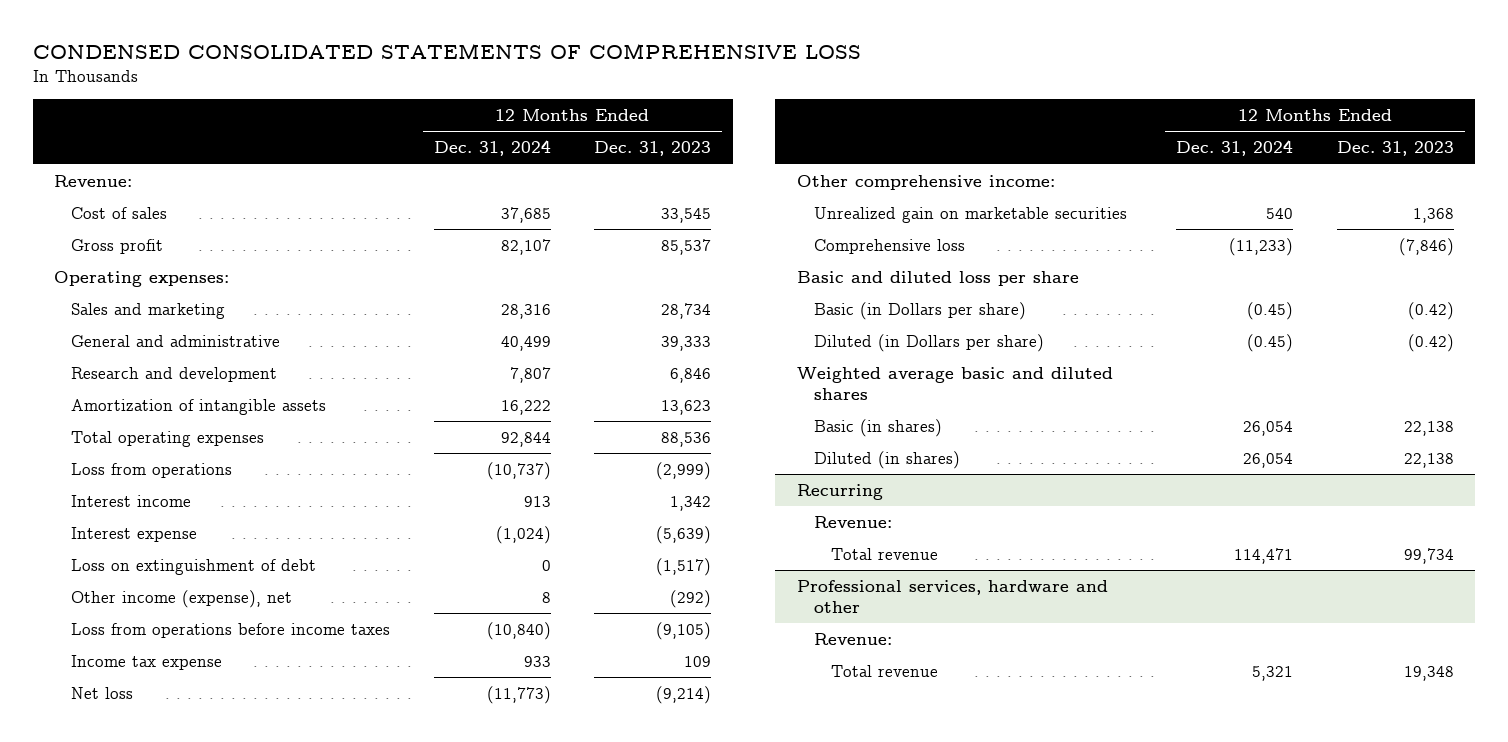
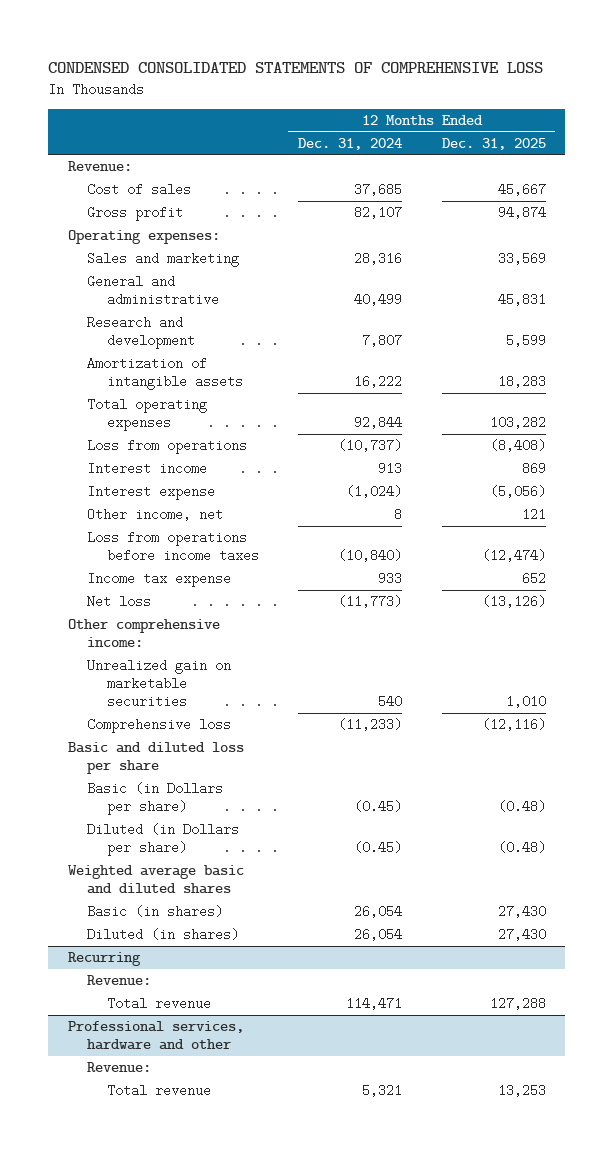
- | 12 Months Ended Dec. 31, 2024 | 12 Months Ended Dec. 31, 2023
+ | 12 Months Ended Dec. 31, 2024 | 12 Months Ended Dec. 31, 2025
- Loss on extinguishment of debt | 0 | (1,517)
- Other income (expense), net | 8 | (292)
+ Other income, net | 8 | 121

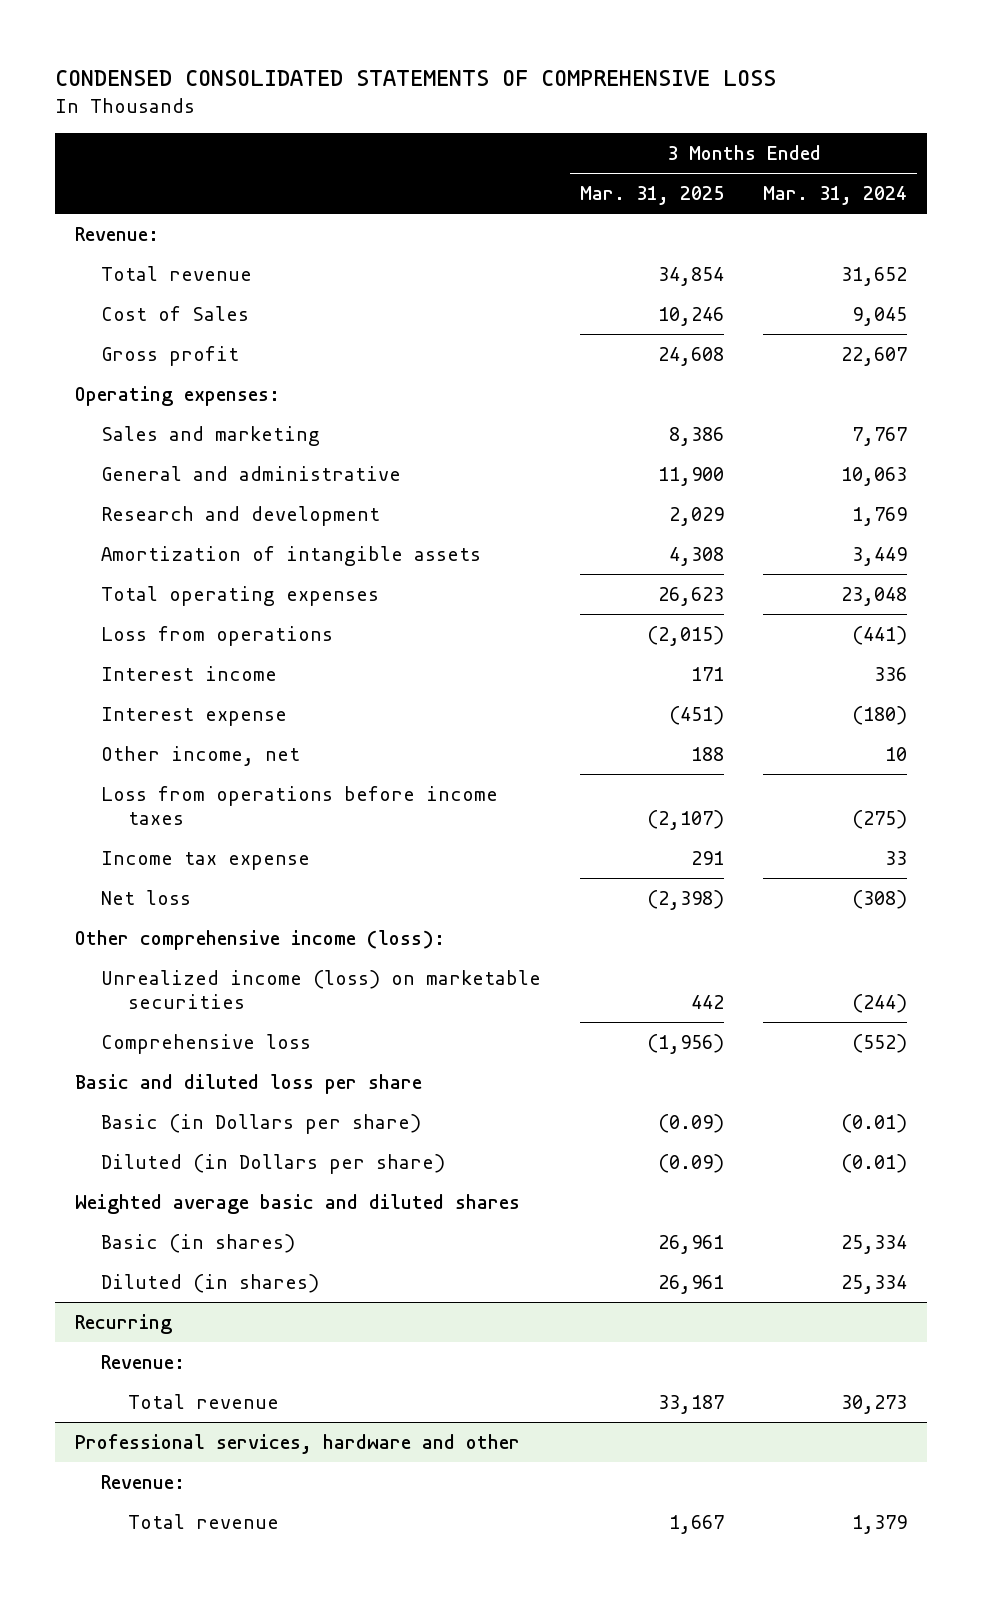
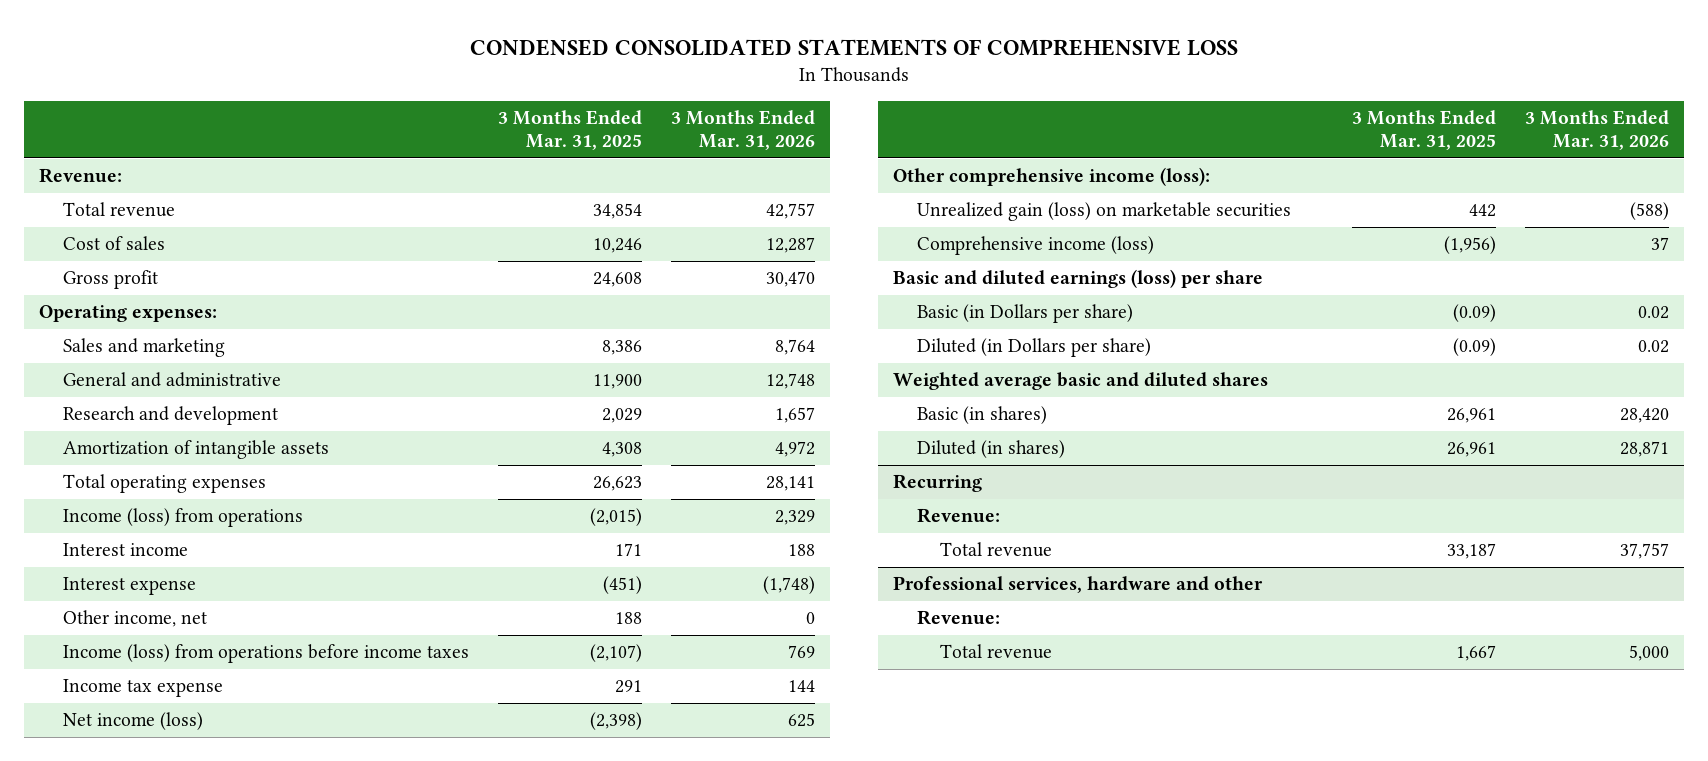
- | 3 Months Ended Mar. 31, 2025 | 3 Months Ended Mar. 31, 2024
+ | 3 Months Ended Mar. 31, 2025 | 3 Months Ended Mar. 31, 2026
- Cost of Sales | 10,246 | 9,045
+ Cost of sales | 10,246 | 12,287
- Loss from operations | (2,015) | (441)
+ Income (loss) from operations | (2,015) | 2,329
- Loss from operations before income taxes | (2,107) | (275)
+ Income (loss) from operations before income taxes | (2,107) | 769
- Net loss | (2,398) | (308)
+ Net income (loss) | (2,398) | 625
- Unrealized income (loss) on marketable securities | 442 | (244)
- Comprehensive loss | (1,956) | (552)
- Basic and diluted loss per share
+ Unrealized gain (loss) on marketable securities | 442 | (588)
+ Comprehensive income (loss) | (1,956) | 37
+ Basic and diluted earnings (loss) per share

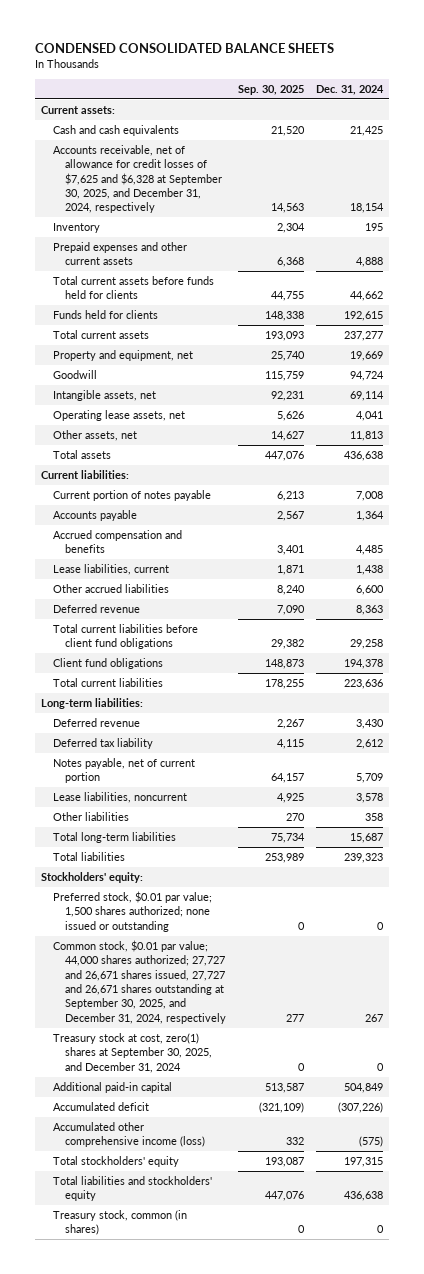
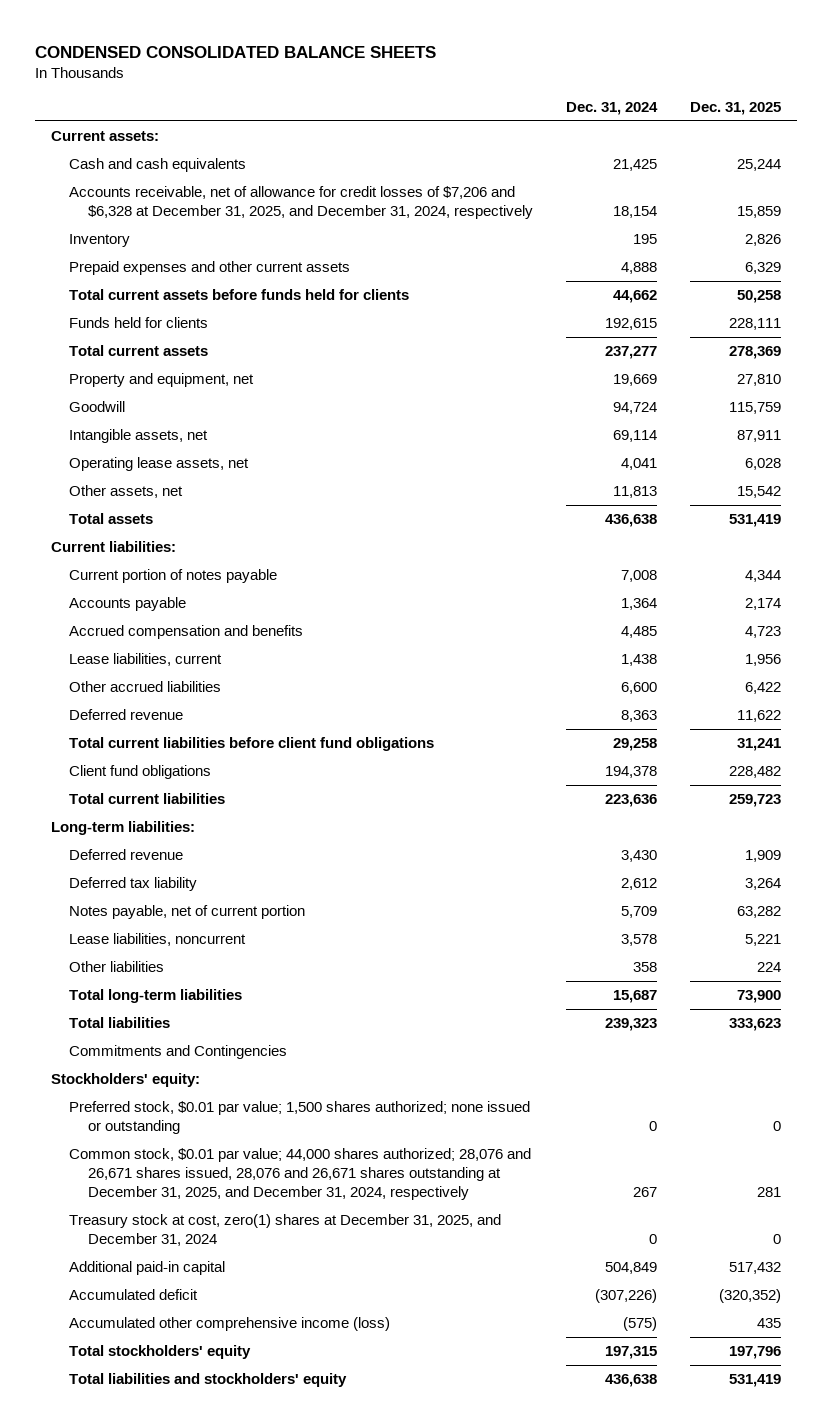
- | Sep. 30, 2025 | Dec. 31, 2024
+ | Dec. 31, 2024 | Dec. 31, 2025
- Accounts receivable, net of allowance for credit losses of $7,625 and $6,328 at September 30, 2025, and December 31, 2024, respectively | 14,563 | 18,154
+ Accounts receivable, net of allowance for credit losses of $7,206 and $6,328 at December 31, 2025, and December 31, 2024, respectively | 18,154 | 15,859
+ Commitments and Contingencies
- Common stock, $0.01 par value; 44,000 shares authorized; 27,727 and 26,671 shares issued, 27,727 and 26,671 shares outstanding at September 30, 2025, and December 31, 2024, respectively | 277 | 267
- Treasury stock at cost, zero(1) shares at September 30, 2025, and December 31, 2024 | 0 | 0
+ Common stock, $0.01 par value; 44,000 shares authorized; 28,076 and 26,671 shares issued, 28,076 and 26,671 shares outstanding at December 31, 2025, and December 31, 2024, respectively | 267 | 281
+ Treasury stock at cost, zero(1) shares at December 31, 2025, and December 31, 2024 | 0 | 0
- Treasury stock, common (in shares) | 0 | 0

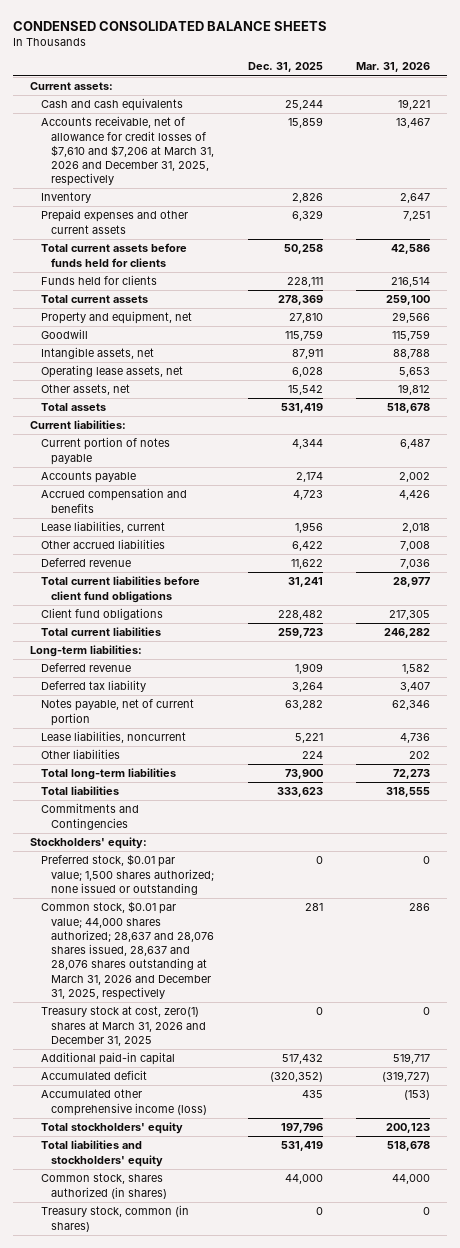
- | Dec. 31, 2024 | Dec. 31, 2025
+ | Dec. 31, 2025 | Mar. 31, 2026
- Accounts receivable, net of allowance for credit losses of $7,206 and $6,328 at December 31, 2025, and December 31, 2024, respectively | 18,154 | 15,859
+ Accounts receivable, net of allowance for credit losses of $7,610 and $7,206 at March 31, 2026 and December 31, 2025, respectively | 15,859 | 13,467
- Common stock, $0.01 par value; 44,000 shares authorized; 28,076 and 26,671 shares issued, 28,076 and 26,671 shares outstanding at December 31, 2025, and December 31, 2024, respectively | 267 | 281
- Treasury stock at cost, zero(1) shares at December 31, 2025, and December 31, 2024 | 0 | 0
+ Common stock, $0.01 par value; 44,000 shares authorized; 28,637 and 28,076 shares issued, 28,637 and 28,076 shares outstanding at March 31, 2026 and December 31, 2025, respectively | 281 | 286
+ Treasury stock at cost, zero(1) shares at March 31, 2026 and December 31, 2025 | 0 | 0
+ Common stock, shares authorized (in shares) | 44,000 | 44,000
+ Treasury stock, common (in shares) | 0 | 0

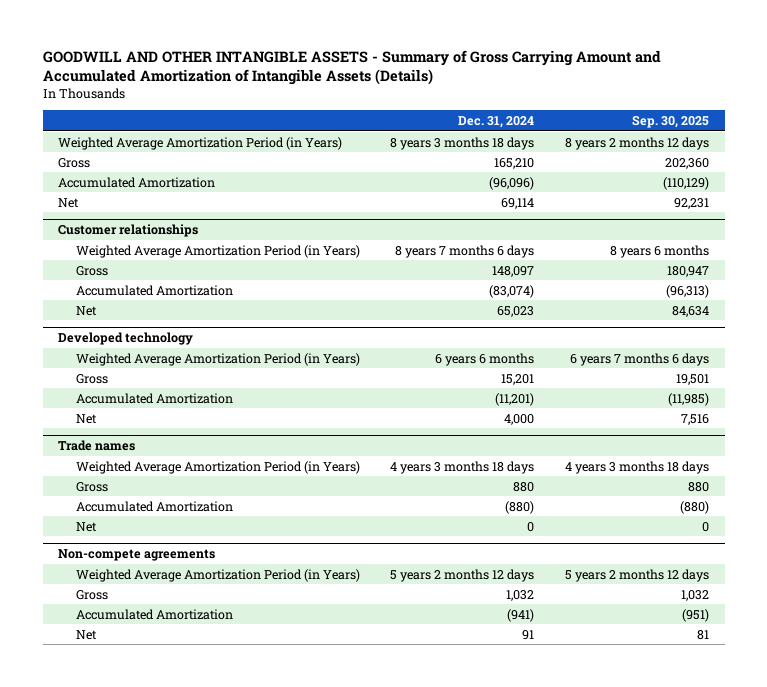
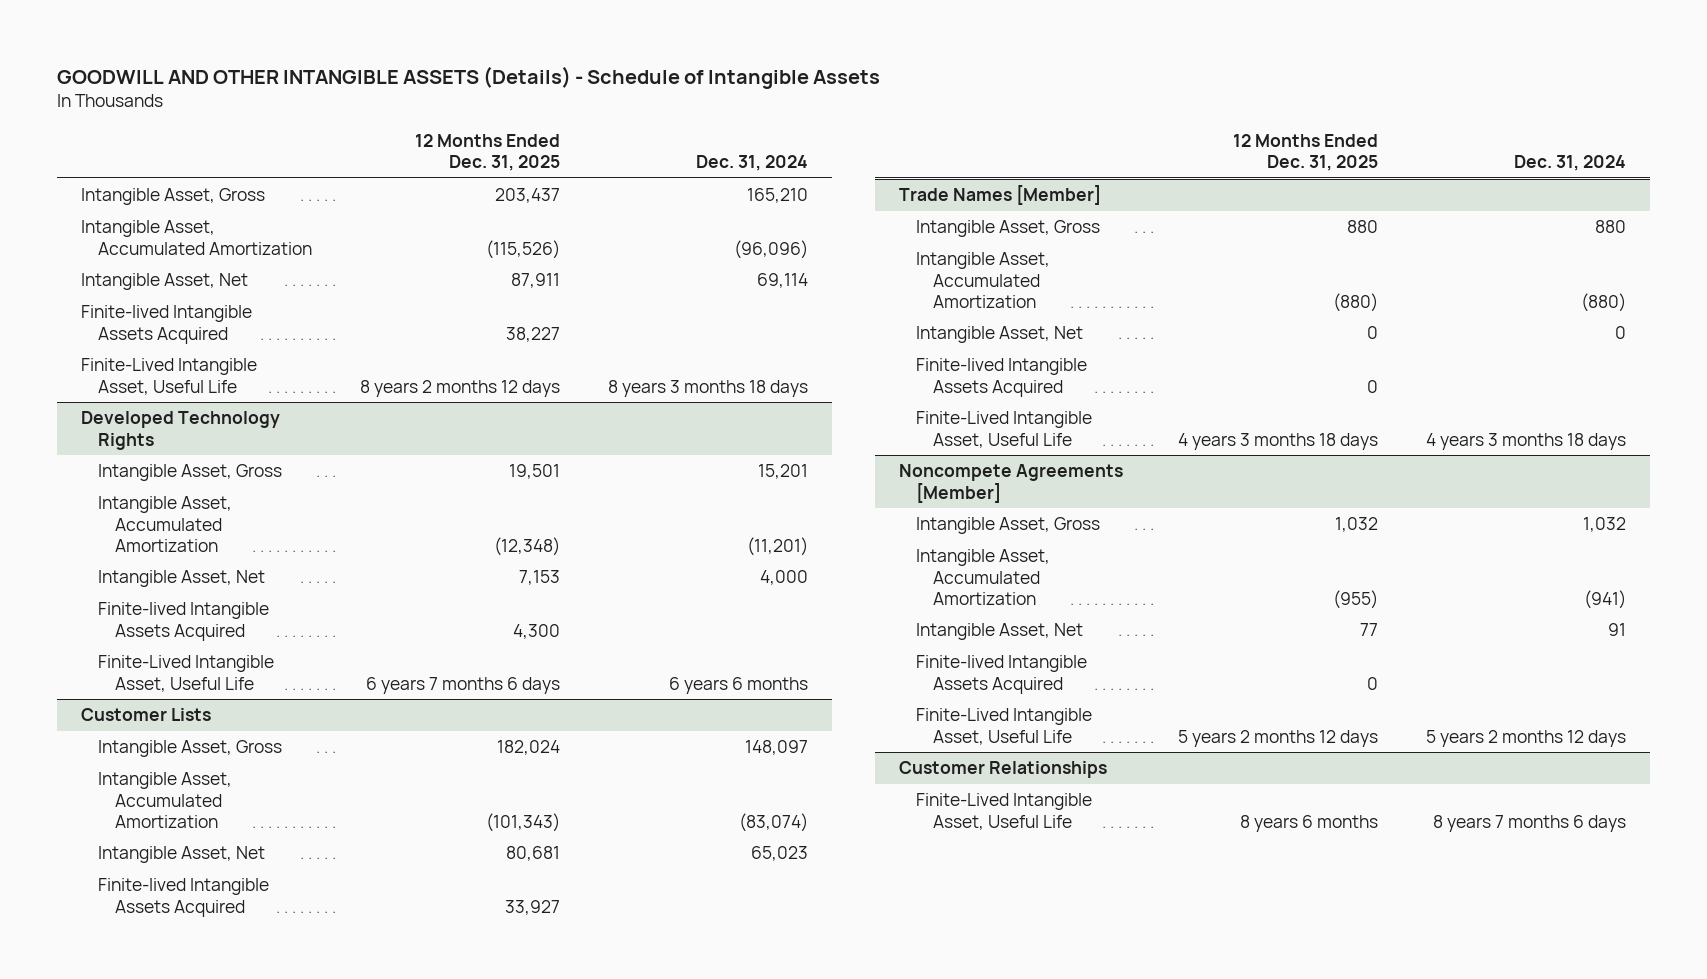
- GOODWILL AND OTHER INTANGIBLE ASSETS - Summary of Gross Carrying Amount and Accumulated Amortization of Intangible Assets (Details)
+ GOODWILL AND OTHER INTANGIBLE ASSETS (Details) - Schedule of Intangible Assets
- | Dec. 31, 2024 | Sep. 30, 2025
+ | 12 Months Ended Dec. 31, 2025 | Dec. 31, 2024
- Weighted Average Amortization Period (in Years) | 8 years 3 months 18 days | 8 years 2 months 12 days
- Gross | 165,210 | 202,360
- Accumulated Amortization | (96,096) | (110,129)
- Net | 69,114 | 92,231
- Customer relationships
- Weighted Average Amortization Period (in Years) | 8 years 7 months 6 days | 8 years 6 months
- Gross | 148,097 | 180,947
- Accumulated Amortization | (83,074) | (96,313)
- Net | 65,023 | 84,634
- Developed technology
- Weighted Average Amortization Period (in Years) | 6 years 6 months | 6 years 7 months 6 days
- Gross | 15,201 | 19,501
- Accumulated Amortization | (11,201) | (11,985)
- Net | 4,000 | 7,516
- Trade names
- Weighted Average Amortization Period (in Years) | 4 years 3 months 18 days | 4 years 3 months 18 days
- Gross | 880 | 880
- Accumulated Amortization | (880) | (880)
- Net | 0 | 0
- Non-compete agreements
- Weighted Average Amortization Period (in Years) | 5 years 2 months 12 days | 5 years 2 months 12 days
- Gross | 1,032 | 1,032
- Accumulated Amortization | (941) | (951)
- Net | 91 | 81
+ Intangible Asset, Gross | 203,437 | 165,210
+ Intangible Asset, Accumulated Amortization | (115,526) | (96,096)
+ Intangible Asset, Net | 87,911 | 69,114
+ Finite-lived Intangible Assets Acquired | 38,227 |
+ Finite-Lived Intangible Asset, Useful Life | 8 years 2 months 12 days | 8 years 3 months 18 days
+ Developed Technology Rights
+ Intangible Asset, Gross | 19,501 | 15,201
+ Intangible Asset, Accumulated Amortization | (12,348) | (11,201)
+ Intangible Asset, Net | 7,153 | 4,000
+ Finite-lived Intangible Assets Acquired | 4,300 |
+ Finite-Lived Intangible Asset, Useful Life | 6 years 7 months 6 days | 6 years 6 months
+ Customer Lists
+ Intangible Asset, Gross | 182,024 | 148,097
+ Intangible Asset, Accumulated Amortization | (101,343) | (83,074)
+ Intangible Asset, Net | 80,681 | 65,023
+ Finite-lived Intangible Assets Acquired | 33,927 |
+ Trade Names [Member]
+ Intangible Asset, Gross | 880 | 880
+ Intangible Asset, Accumulated Amortization | (880) | (880)
+ Intangible Asset, Net | 0 | 0
+ Finite-lived Intangible Assets Acquired | 0 |
+ Finite-Lived Intangible Asset, Useful Life | 4 years 3 months 18 days | 4 years 3 months 18 days
+ Noncompete Agreements [Member]
+ Intangible Asset, Gross | 1,032 | 1,032
+ Intangible Asset, Accumulated Amortization | (955) | (941)
+ Intangible Asset, Net | 77 | 91
+ Finite-lived Intangible Assets Acquired | 0 |
+ Finite-Lived Intangible Asset, Useful Life | 5 years 2 months 12 days | 5 years 2 months 12 days
+ Customer Relationships
+ Finite-Lived Intangible Asset, Useful Life | 8 years 6 months | 8 years 7 months 6 days

